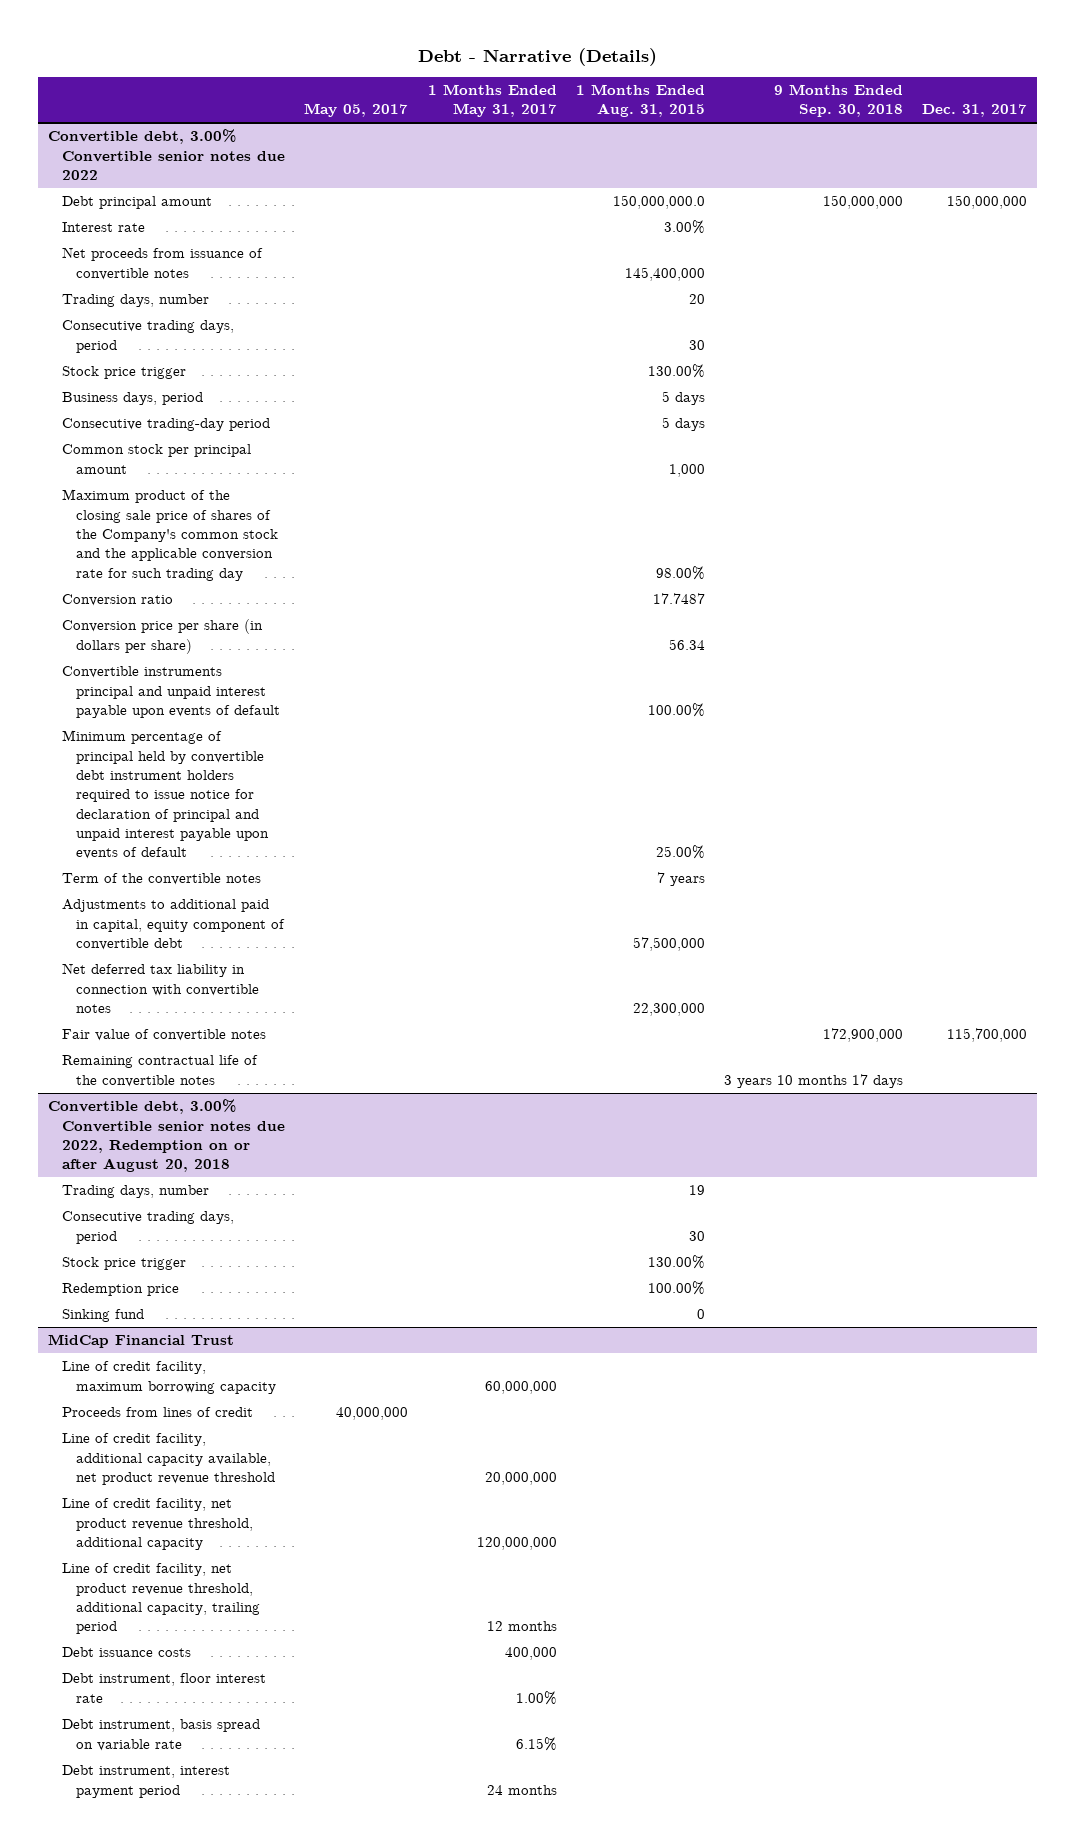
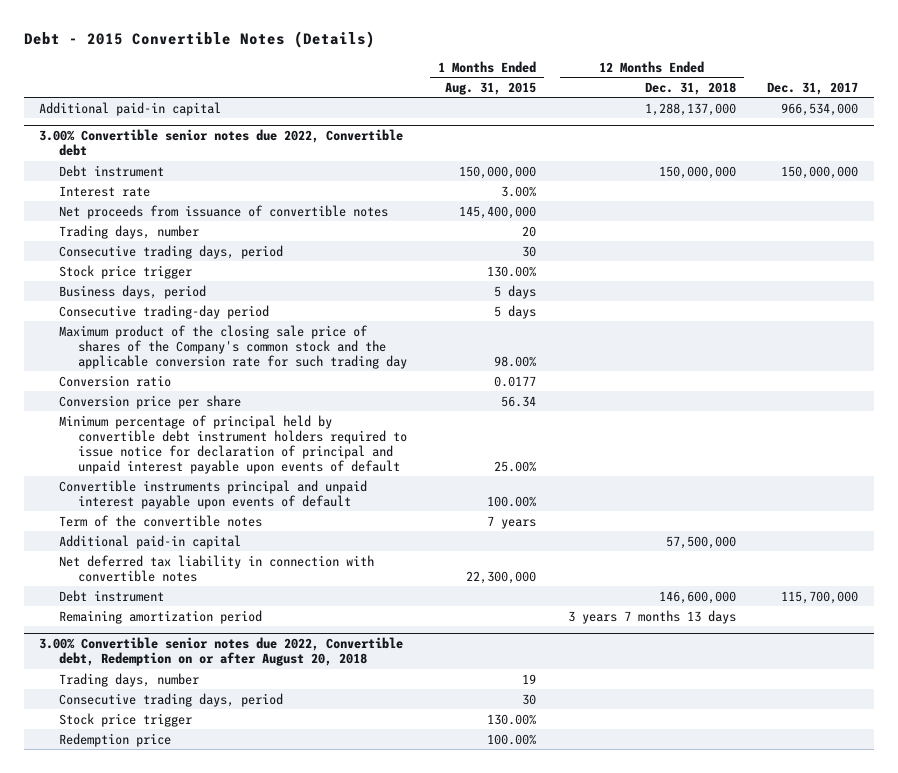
- Debt - Narrative (Details)
+ Debt - 2015 Convertible Notes (Details)
- | May 05, 2017 | 1 Months Ended May 31, 2017 | 1 Months Ended Aug. 31, 2015 | 9 Months Ended Sep. 30, 2018 | Dec. 31, 2017
+ | 1 Months Ended Aug. 31, 2015 | 12 Months Ended Dec. 31, 2018 | Dec. 31, 2017
- Convertible debt, 3.00% Convertible senior notes due 2022
- Debt principal amount | | | 150,000,000.0 | 150,000,000 | 150,000,000
+ Additional paid-in capital | | 1,288,137,000 | 966,534,000
+ 3.00% Convertible senior notes due 2022, Convertible debt
+ Debt instrument | 150,000,000 | 150,000,000 | 150,000,000
- Common stock per principal amount | | | 1,000 | |
- Conversion ratio | | | 17.7487 | |
- Conversion price per share (in dollars per share) | | | 56.34 | |
- Convertible instruments principal and unpaid interest payable upon events of default | | | 100.00% | |
+ Conversion ratio | 0.0177 | |
+ Conversion price per share | 56.34 | |
+ Convertible instruments principal and unpaid interest payable upon events of default | 100.00% | |
- Adjustments to additional paid in capital, equity component of convertible debt | | | 57,500,000 | |
+ Additional paid-in capital | | 57,500,000 |
- Fair value of convertible notes | | | | 172,900,000 | 115,700,000
- Remaining contractual life of the convertible notes | | | | 3 years 10 months 17 days |
- Convertible debt, 3.00% Convertible senior notes due 2022, Redemption on or after August 20, 2018
+ Debt instrument | | 146,600,000 | 115,700,000
+ Remaining amortization period | | 3 years 7 months 13 days |
+ 3.00% Convertible senior notes due 2022, Convertible debt, Redemption on or after August 20, 2018
- Sinking fund | | | 0 | |
- MidCap Financial Trust
- Line of credit facility, maximum borrowing capacity | | 60,000,000 | | |
- Proceeds from lines of credit | 40,000,000 | | | |
- Line of credit facility, additional capacity available, net product revenue threshold | | 20,000,000 | | |
- Line of credit facility, net product revenue threshold, additional capacity | | 120,000,000 | | |
- Line of credit facility, net product revenue threshold, additional capacity, trailing period | | 12 months | | |
- Debt issuance costs | | 400,000 | | |
- Debt instrument, floor interest rate | | 1.00% | | |
- Debt instrument, basis spread on variable rate | | 6.15% | | |
- Debt instrument, interest payment period | | 24 months | | |

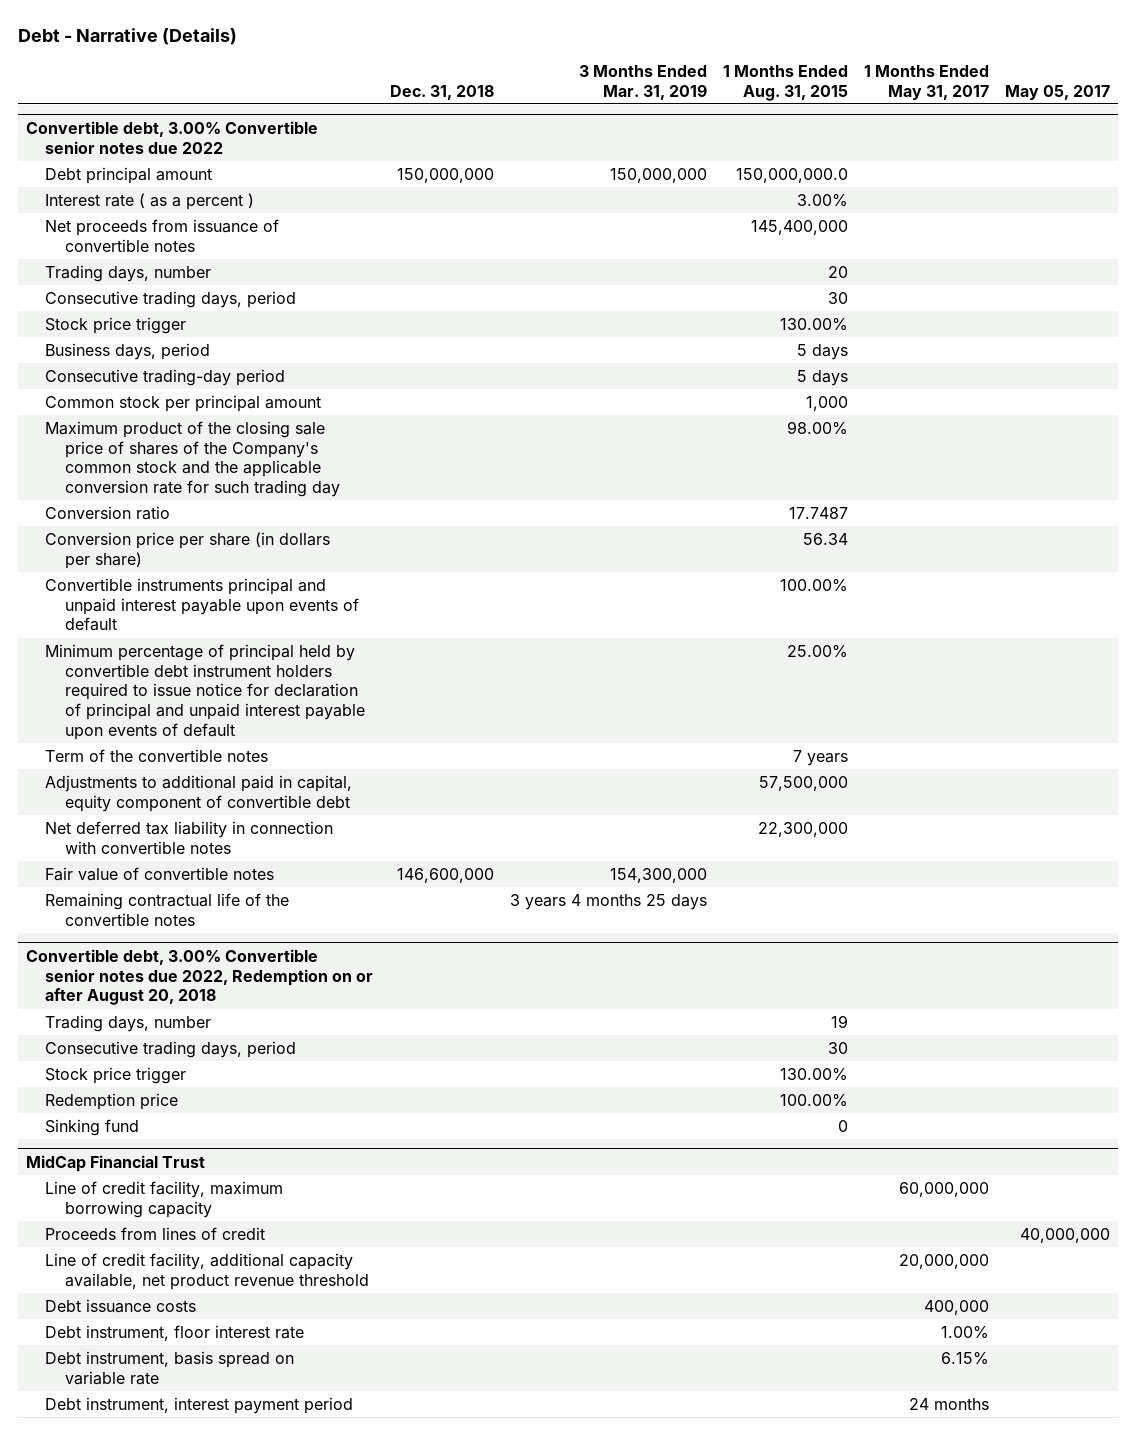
- Debt - 2015 Convertible Notes (Details)
+ Debt - Narrative (Details)
- | 1 Months Ended Aug. 31, 2015 | 12 Months Ended Dec. 31, 2018 | Dec. 31, 2017
+ | Dec. 31, 2018 | 3 Months Ended Mar. 31, 2019 | 1 Months Ended Aug. 31, 2015 | 1 Months Ended May 31, 2017 | May 05, 2017
- Additional paid-in capital | | 1,288,137,000 | 966,534,000
- 3.00% Convertible senior notes due 2022, Convertible debt
- Debt instrument | 150,000,000 | 150,000,000 | 150,000,000
- Interest rate | 3.00% | |
+ Convertible debt, 3.00% Convertible senior notes due 2022
+ Debt principal amount | 150,000,000 | 150,000,000 | 150,000,000.0 | |
+ Interest rate ( as a percent ) | | | 3.00% | |
+ Common stock per principal amount | | | 1,000 | |
- Conversion ratio | 0.0177 | |
- Conversion price per share | 56.34 | |
- Minimum percentage of principal held by convertible debt instrument holders required to issue notice for declaration of principal and unpaid interest payable upon events of default | 25.00% | |
+ Conversion ratio | | | 17.7487 | |
+ Conversion price per share (in dollars per share) | | | 56.34 | |
+ Minimum percentage of principal held by convertible debt instrument holders required to issue notice for declaration of principal and unpaid interest payable upon events of default | | | 25.00% | |
- Additional paid-in capital | | 57,500,000 |
+ Adjustments to additional paid in capital, equity component of convertible debt | | | 57,500,000 | |
- Debt instrument | | 146,600,000 | 115,700,000
- Remaining amortization period | | 3 years 7 months 13 days |
- 3.00% Convertible senior notes due 2022, Convertible debt, Redemption on or after August 20, 2018
+ Fair value of convertible notes | 146,600,000 | 154,300,000 | | |
+ Remaining contractual life of the convertible notes | | 3 years 4 months 25 days | | |
+ Convertible debt, 3.00% Convertible senior notes due 2022, Redemption on or after August 20, 2018
+ Sinking fund | | | 0 | |
+ MidCap Financial Trust
+ Line of credit facility, maximum borrowing capacity | | | | 60,000,000 |
+ Proceeds from lines of credit | | | | | 40,000,000
+ Line of credit facility, additional capacity available, net product revenue threshold | | | | 20,000,000 |
+ Debt issuance costs | | | | 400,000 |
+ Debt instrument, floor interest rate | | | | 1.00% |
+ Debt instrument, basis spread on variable rate | | | | 6.15% |
+ Debt instrument, interest payment period | | | | 24 months |

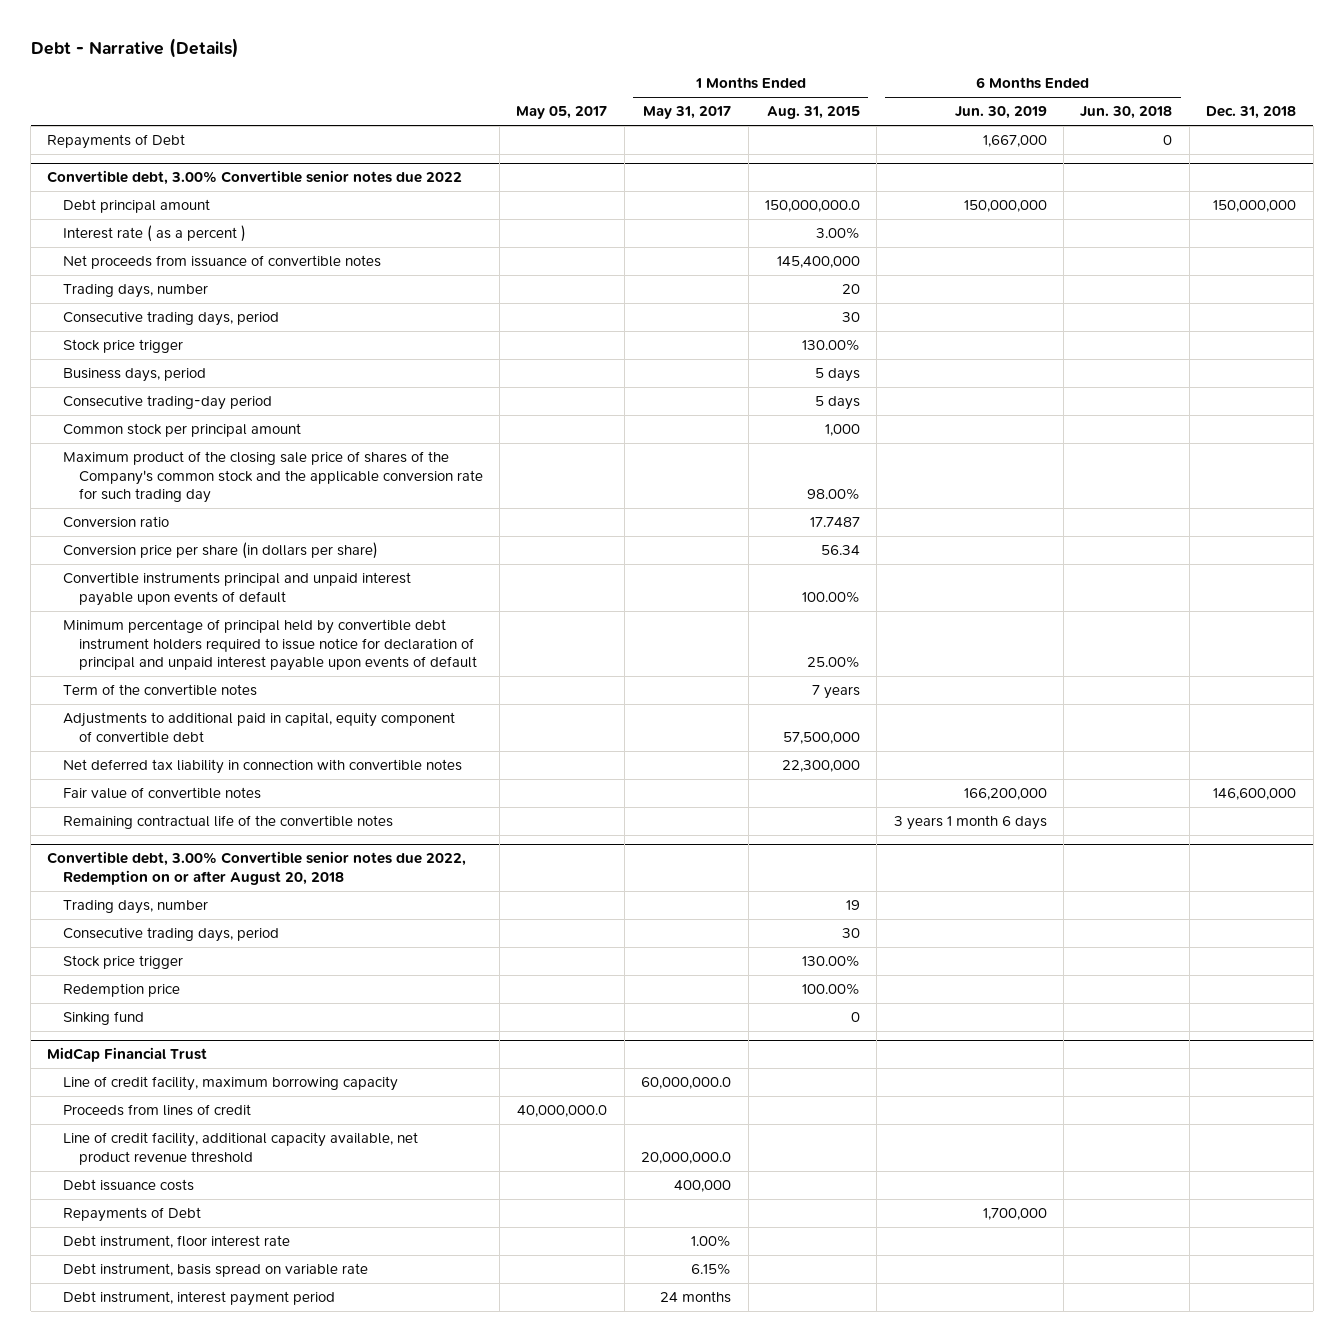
- | Dec. 31, 2018 | 3 Months Ended Mar. 31, 2019 | 1 Months Ended Aug. 31, 2015 | 1 Months Ended May 31, 2017 | May 05, 2017
+ | May 05, 2017 | 1 Months Ended May 31, 2017 | 1 Months Ended Aug. 31, 2015 | 6 Months Ended Jun. 30, 2019 | 6 Months Ended Jun. 30, 2018 | Dec. 31, 2018
+ Repayments of Debt | | | | 1,667,000 | 0 |
@ MidCap Financial Trust
- Line of credit facility, maximum borrowing capacity | | | | 60,000,000 |
- Proceeds from lines of credit | | | | | 40,000,000
- Line of credit facility, additional capacity available, net product revenue threshold | | | | 20,000,000 |
+ Line of credit facility, maximum borrowing capacity | | 60,000,000.0 | | | |
+ Proceeds from lines of credit | 40,000,000.0 | | | | |
+ Line of credit facility, additional capacity available, net product revenue threshold | | 20,000,000.0 | | | |
+ Repayments of Debt | | | | 1,700,000 | |

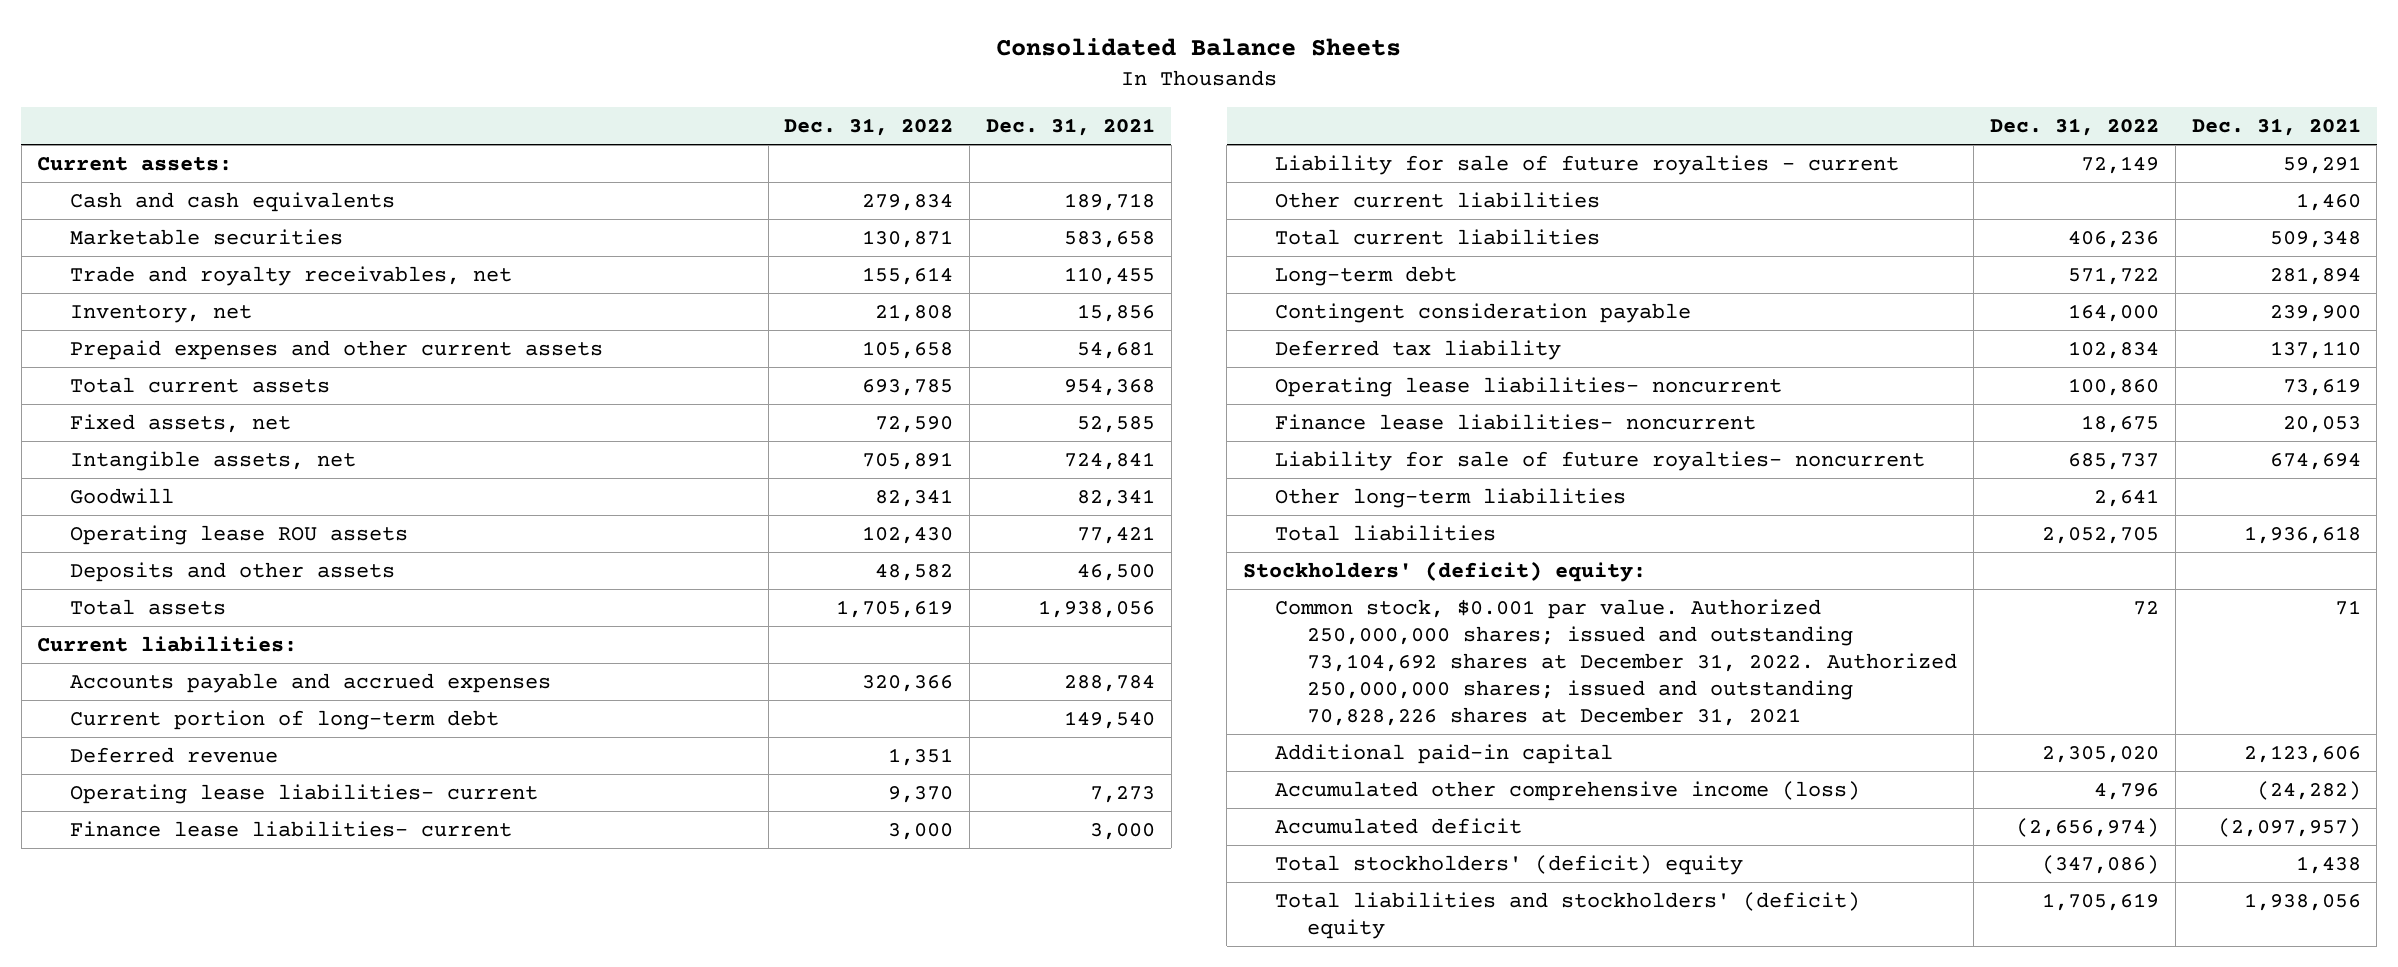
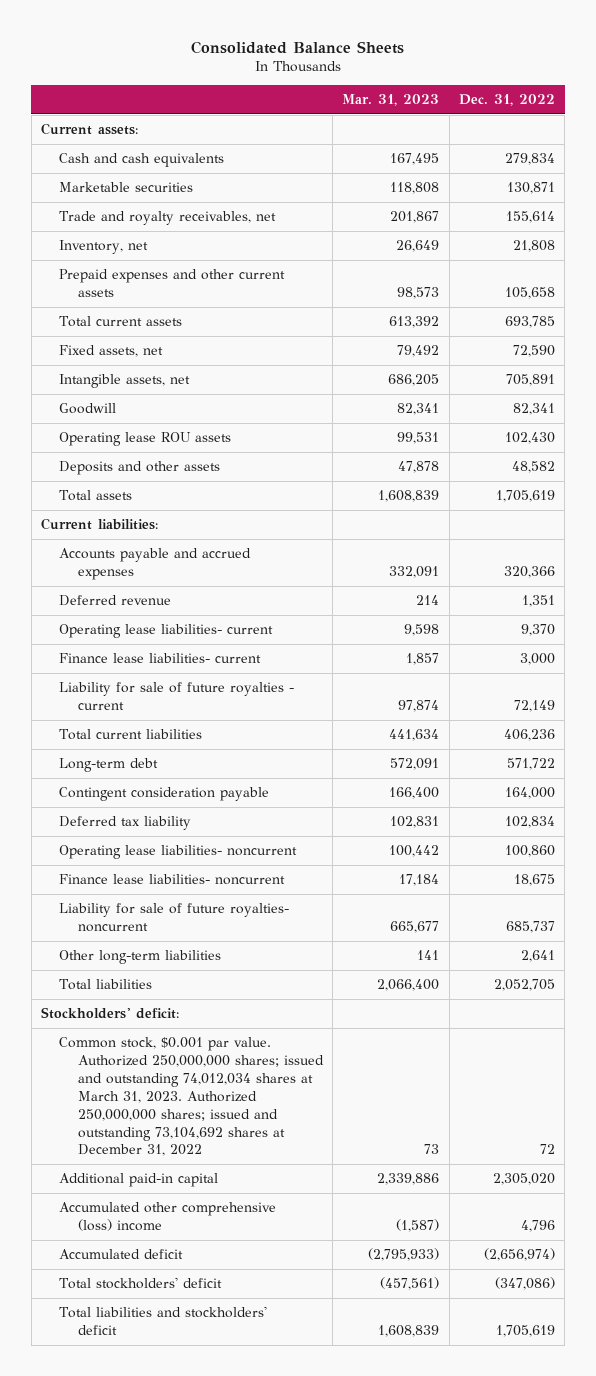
- | Dec. 31, 2022 | Dec. 31, 2021
+ | Mar. 31, 2023 | Dec. 31, 2022
- Current portion of long-term debt | | 149,540
- Other current liabilities | | 1,460
- Stockholders' (deficit) equity:
- Common stock, $0.001 par value. Authorized 250,000,000 shares; issued and outstanding 73,104,692 shares at December 31, 2022. Authorized 250,000,000 shares; issued and outstanding 70,828,226 shares at December 31, 2021 | 72 | 71
+ Stockholders' deficit:
+ Common stock, $0.001 par value. Authorized 250,000,000 shares; issued and outstanding 74,012,034 shares at March 31, 2023. Authorized 250,000,000 shares; issued and outstanding 73,104,692 shares at December 31, 2022 | 73 | 72
- Accumulated other comprehensive income (loss) | 4,796 | (24,282)
+ Accumulated other comprehensive (loss) income | (1,587) | 4,796
- Total stockholders' (deficit) equity | (347,086) | 1,438
- Total liabilities and stockholders' (deficit) equity | 1,705,619 | 1,938,056
+ Total stockholders' deficit | (457,561) | (347,086)
+ Total liabilities and stockholders' deficit | 1,608,839 | 1,705,619

